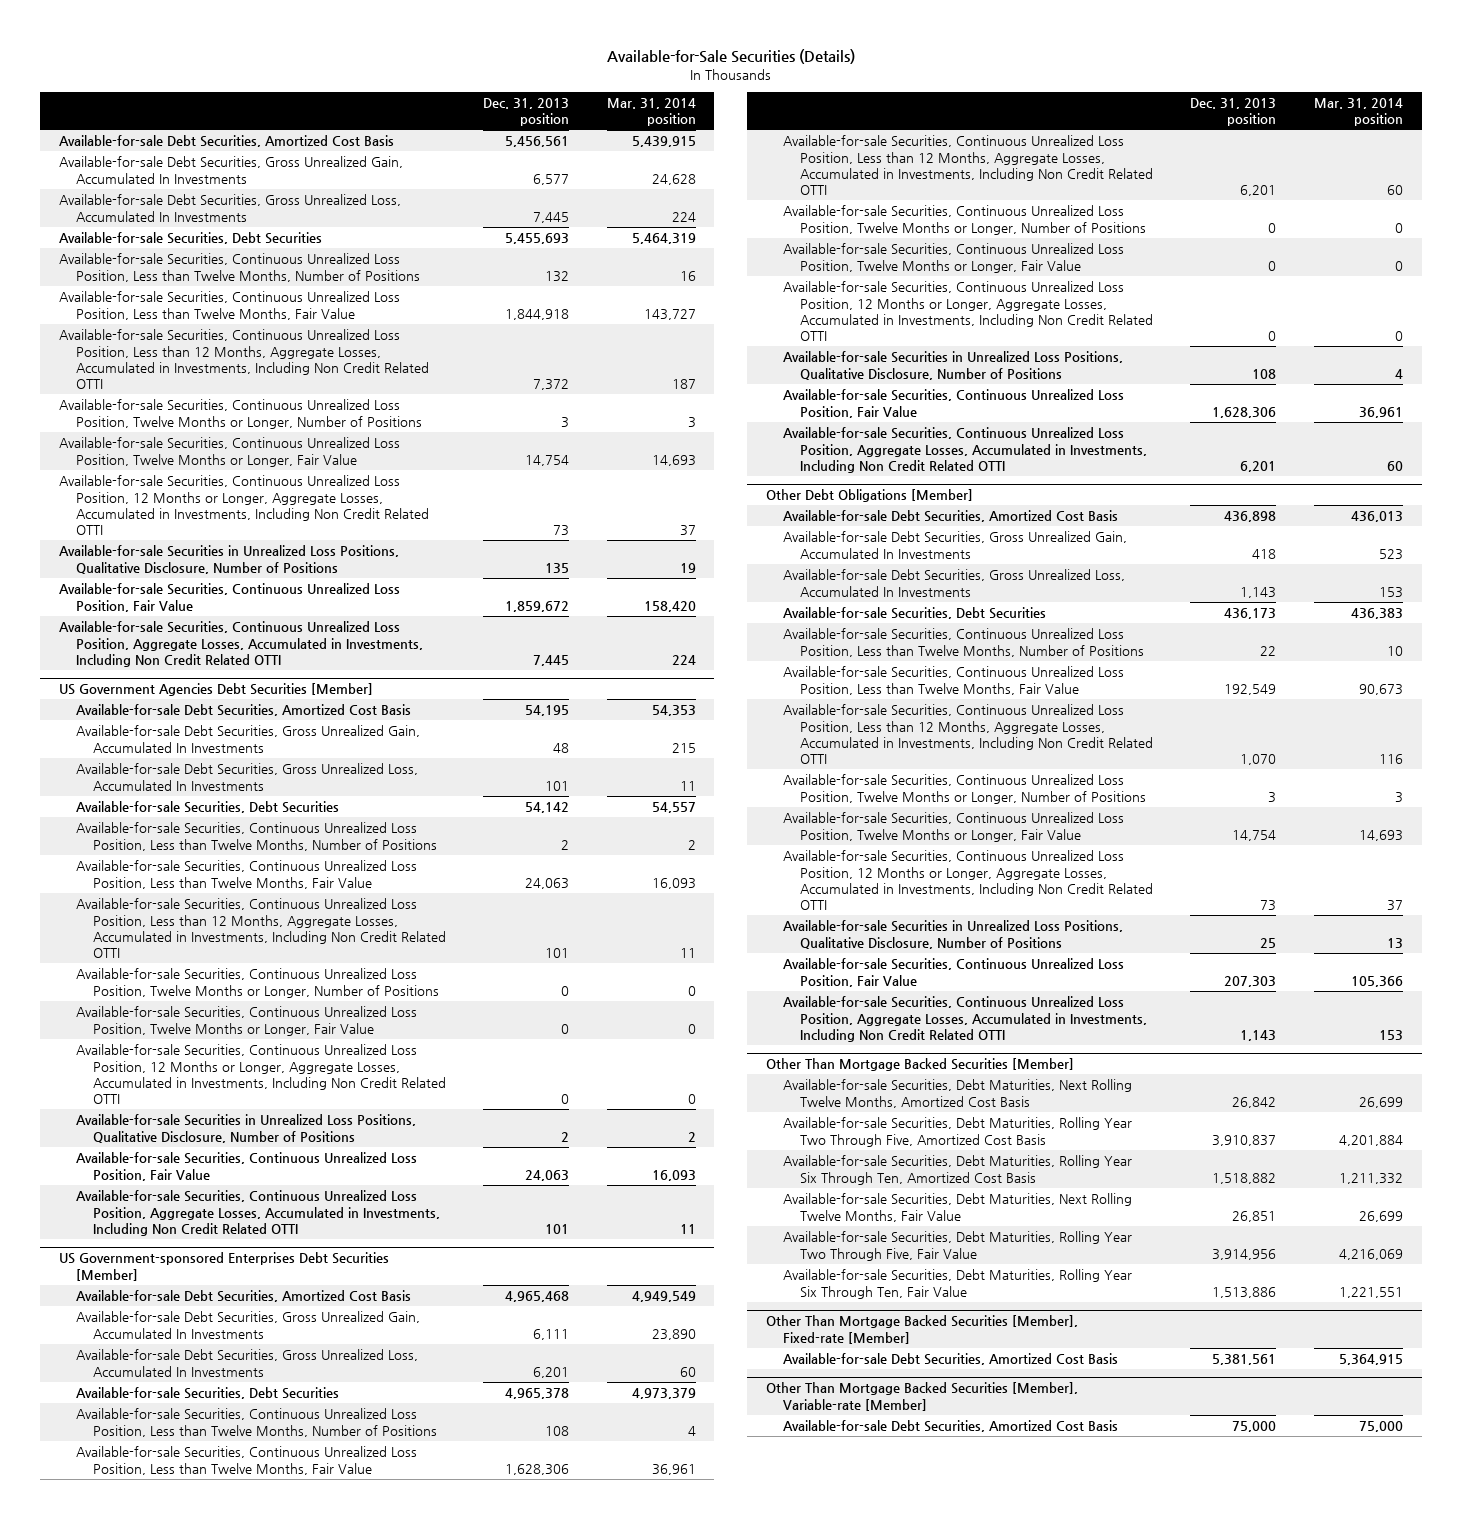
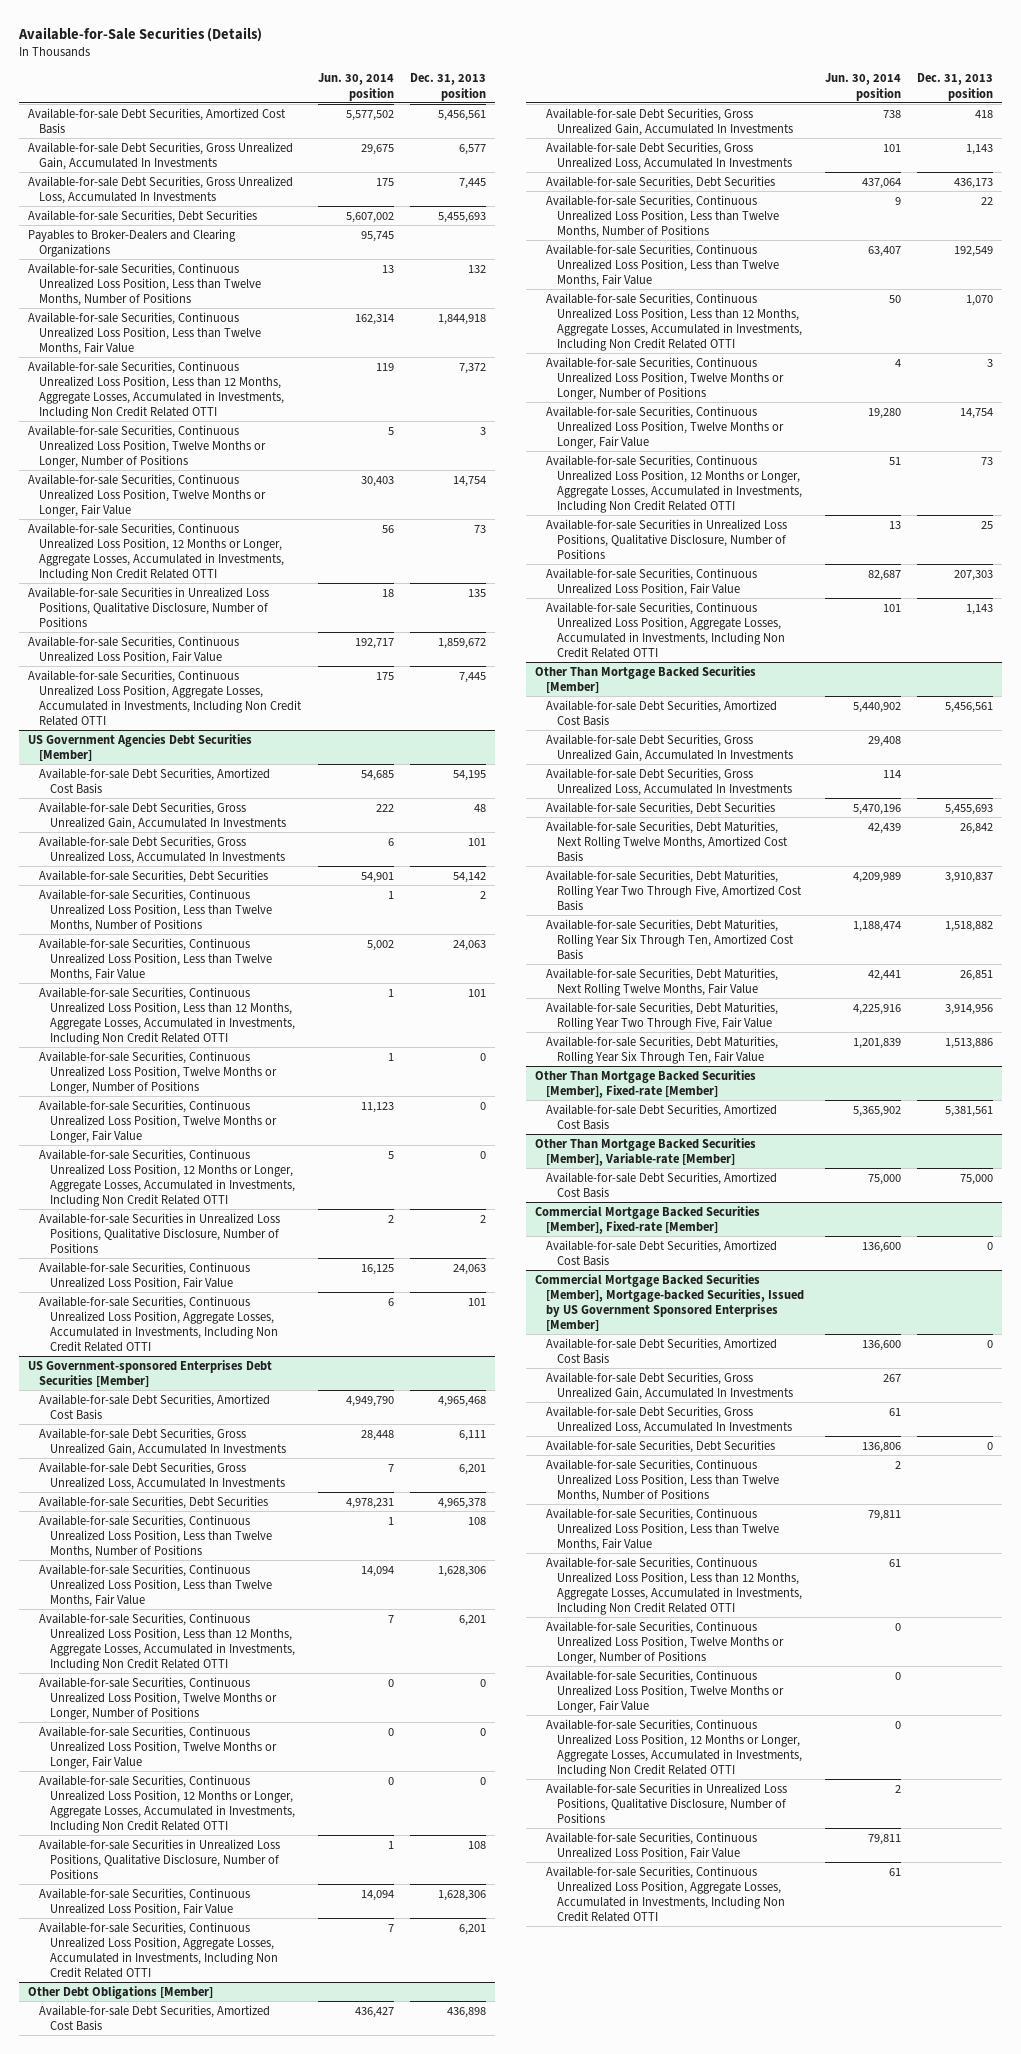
- | Dec. 31, 2013 position | Mar. 31, 2014 position
+ | Jun. 30, 2014 position | Dec. 31, 2013 position
+ Payables to Broker-Dealers and Clearing Organizations | 95,745 |
@ Other Than Mortgage Backed Securities [Member]
+ Available-for-sale Debt Securities, Amortized Cost Basis | 5,440,902 | 5,456,561
+ Available-for-sale Debt Securities, Gross Unrealized Gain, Accumulated In Investments | 29,408 |
+ Available-for-sale Debt Securities, Gross Unrealized Loss, Accumulated In Investments | 114 |
+ Available-for-sale Securities, Debt Securities | 5,470,196 | 5,455,693
+ Commercial Mortgage Backed Securities [Member], Fixed-rate [Member]
+ Available-for-sale Debt Securities, Amortized Cost Basis | 136,600 | 0
+ Commercial Mortgage Backed Securities [Member], Mortgage-backed Securities, Issued by US Government Sponsored Enterprises [Member]
+ Available-for-sale Debt Securities, Amortized Cost Basis | 136,600 | 0
+ Available-for-sale Debt Securities, Gross Unrealized Gain, Accumulated In Investments | 267 |
+ Available-for-sale Debt Securities, Gross Unrealized Loss, Accumulated In Investments | 61 |
+ Available-for-sale Securities, Debt Securities | 136,806 | 0
+ Available-for-sale Securities, Continuous Unrealized Loss Position, Less than Twelve Months, Number of Positions | 2 |
+ Available-for-sale Securities, Continuous Unrealized Loss Position, Less than Twelve Months, Fair Value | 79,811 |
+ Available-for-sale Securities, Continuous Unrealized Loss Position, Less than 12 Months, Aggregate Losses, Accumulated in Investments, Including Non Credit Related OTTI | 61 |
+ Available-for-sale Securities, Continuous Unrealized Loss Position, Twelve Months or Longer, Number of Positions | 0 |
+ Available-for-sale Securities, Continuous Unrealized Loss Position, Twelve Months or Longer, Fair Value | 0 |
+ Available-for-sale Securities, Continuous Unrealized Loss Position, 12 Months or Longer, Aggregate Losses, Accumulated in Investments, Including Non Credit Related OTTI | 0 |
+ Available-for-sale Securities in Unrealized Loss Positions, Qualitative Disclosure, Number of Positions | 2 |
+ Available-for-sale Securities, Continuous Unrealized Loss Position, Fair Value | 79,811 |
+ Available-for-sale Securities, Continuous Unrealized Loss Position, Aggregate Losses, Accumulated in Investments, Including Non Credit Related OTTI | 61 |

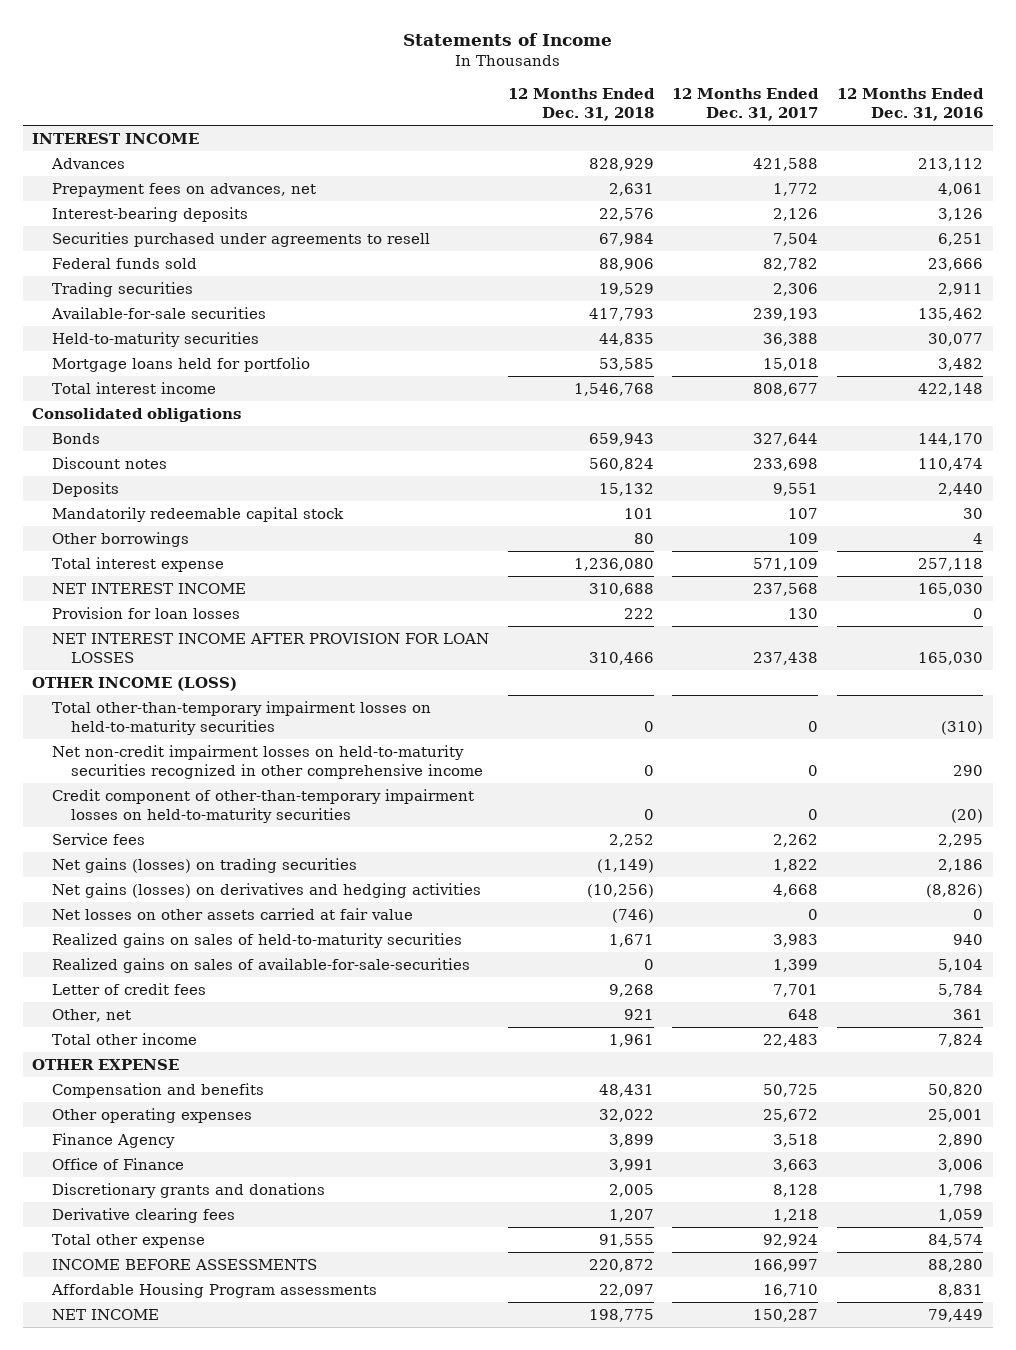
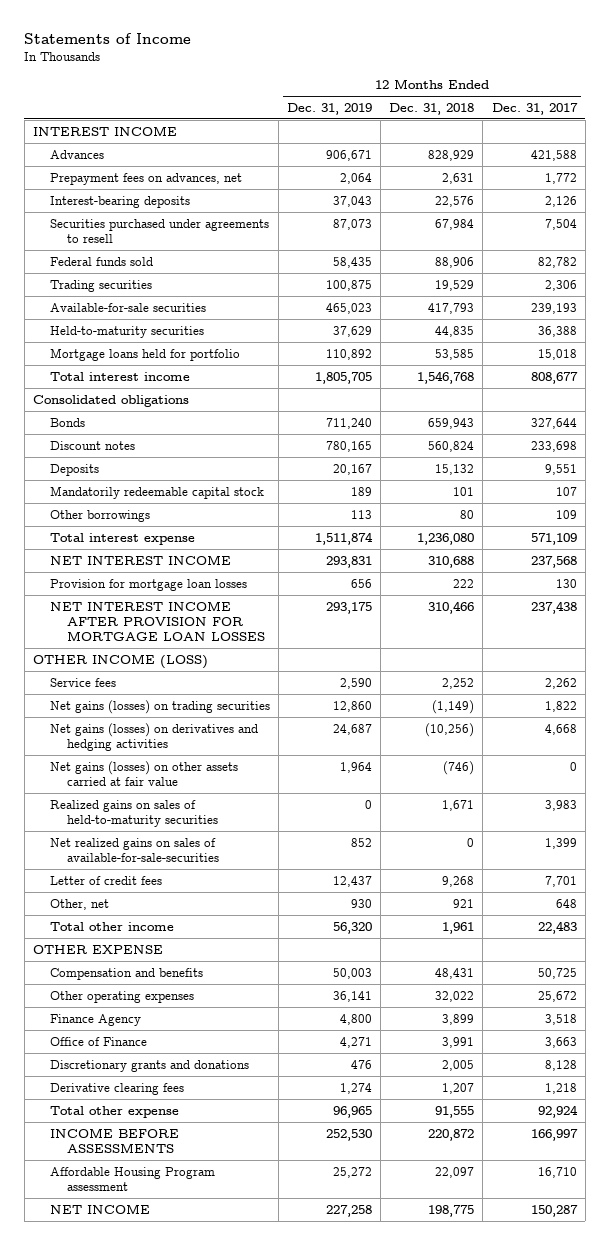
- | 12 Months Ended Dec. 31, 2018 | 12 Months Ended Dec. 31, 2017 | 12 Months Ended Dec. 31, 2016
+ | 12 Months Ended Dec. 31, 2019 | 12 Months Ended Dec. 31, 2018 | 12 Months Ended Dec. 31, 2017
- Provision for loan losses | 222 | 130 | 0
- NET INTEREST INCOME AFTER PROVISION FOR LOAN LOSSES | 310,466 | 237,438 | 165,030
+ Provision for mortgage loan losses | 656 | 222 | 130
+ NET INTEREST INCOME AFTER PROVISION FOR MORTGAGE LOAN LOSSES | 293,175 | 310,466 | 237,438
- Total other-than-temporary impairment losses on held-to-maturity securities | 0 | 0 | (310)
- Net non-credit impairment losses on held-to-maturity securities recognized in other comprehensive income | 0 | 0 | 290
- Credit component of other-than-temporary impairment losses on held-to-maturity securities | 0 | 0 | (20)
- Net losses on other assets carried at fair value | (746) | 0 | 0
+ Net gains (losses) on other assets carried at fair value | 1,964 | (746) | 0
- Realized gains on sales of available-for-sale-securities | 0 | 1,399 | 5,104
+ Net realized gains on sales of available-for-sale-securities | 852 | 0 | 1,399
- Affordable Housing Program assessments | 22,097 | 16,710 | 8,831
+ Affordable Housing Program assessment | 25,272 | 22,097 | 16,710

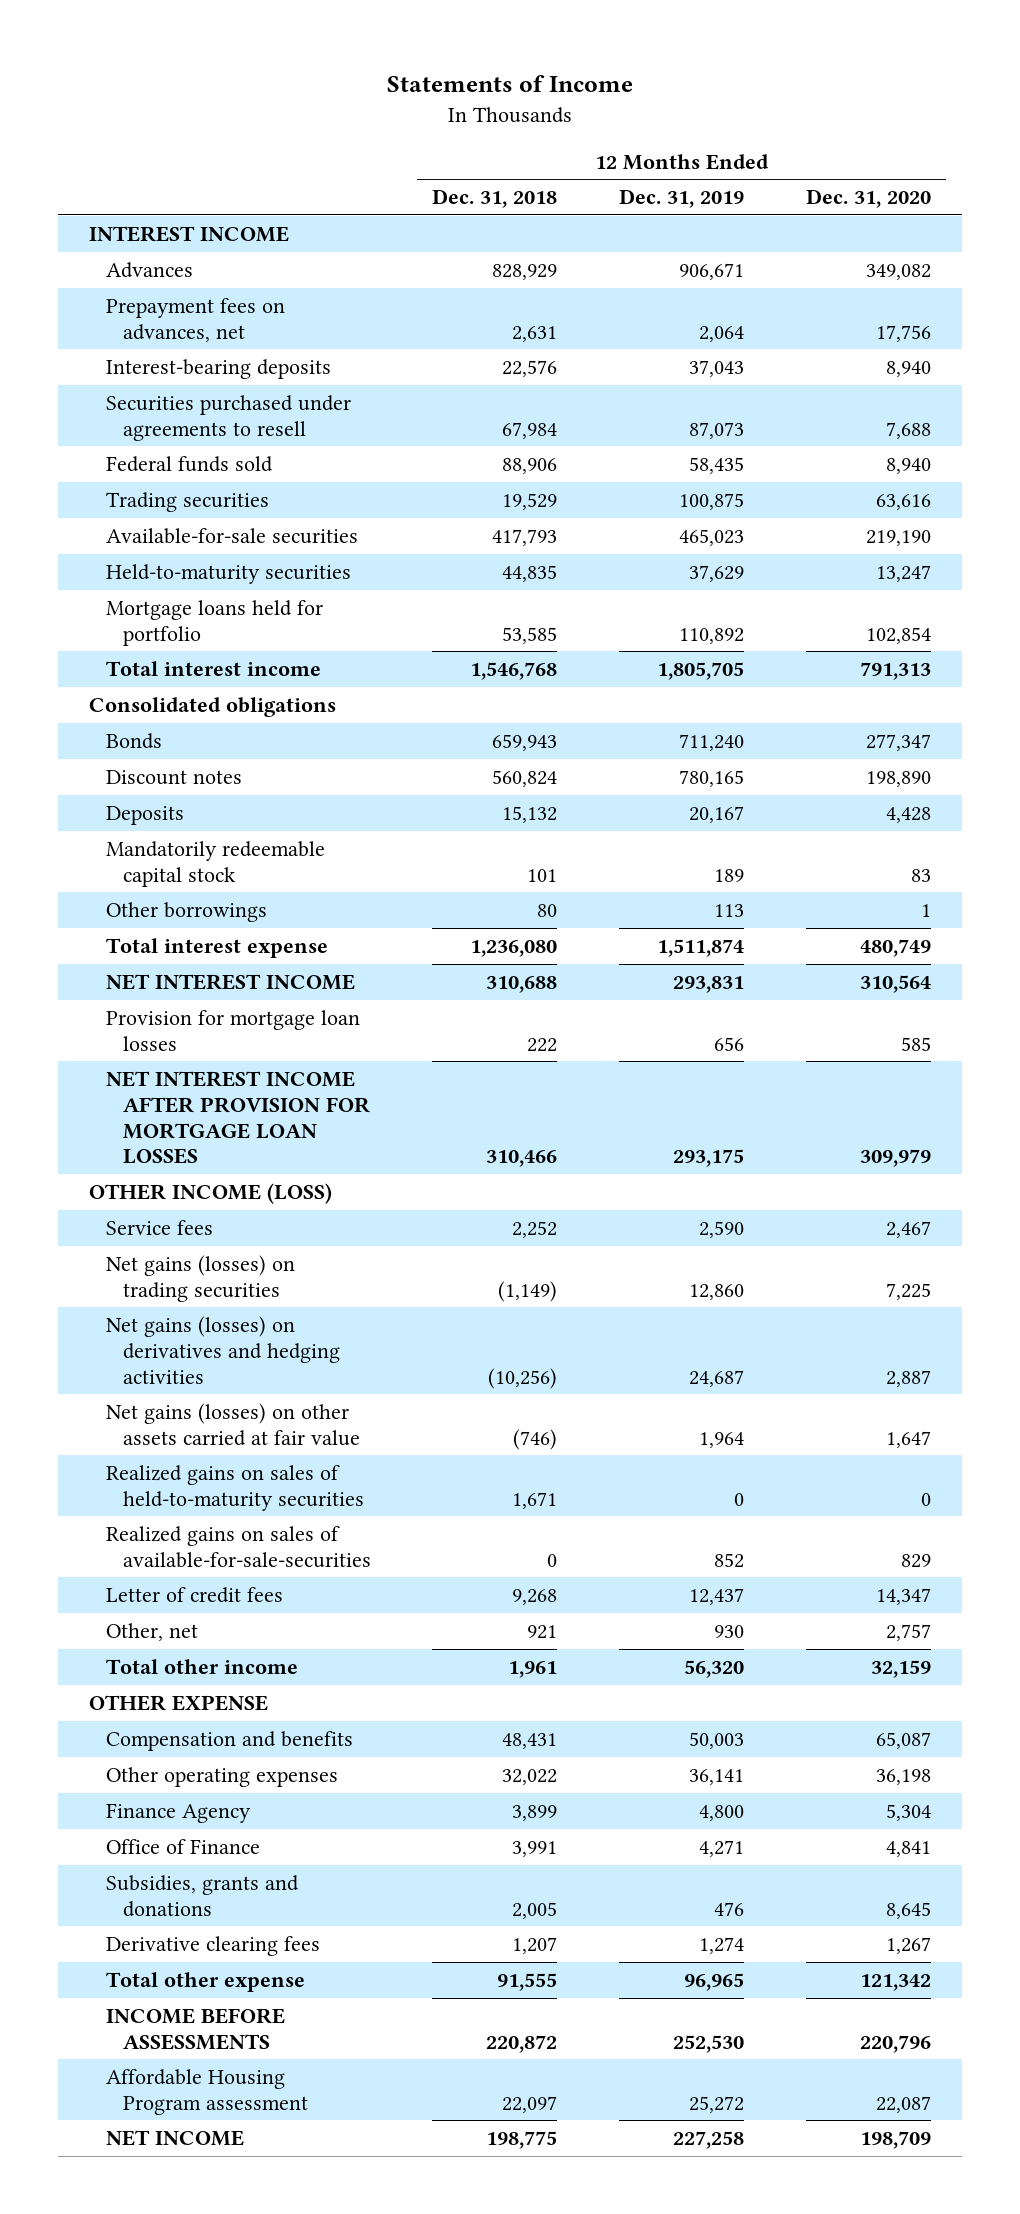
- | 12 Months Ended Dec. 31, 2019 | 12 Months Ended Dec. 31, 2018 | 12 Months Ended Dec. 31, 2017
+ | 12 Months Ended Dec. 31, 2018 | 12 Months Ended Dec. 31, 2019 | 12 Months Ended Dec. 31, 2020
- Net realized gains on sales of available-for-sale-securities | 852 | 0 | 1,399
+ Realized gains on sales of available-for-sale-securities | 0 | 852 | 829
- Discretionary grants and donations | 476 | 2,005 | 8,128
+ Subsidies, grants and donations | 2,005 | 476 | 8,645

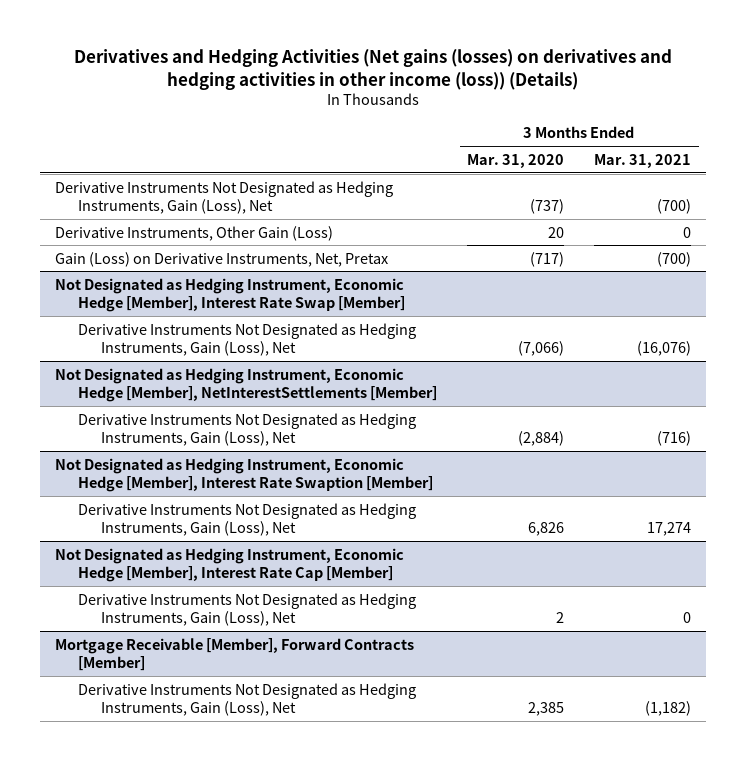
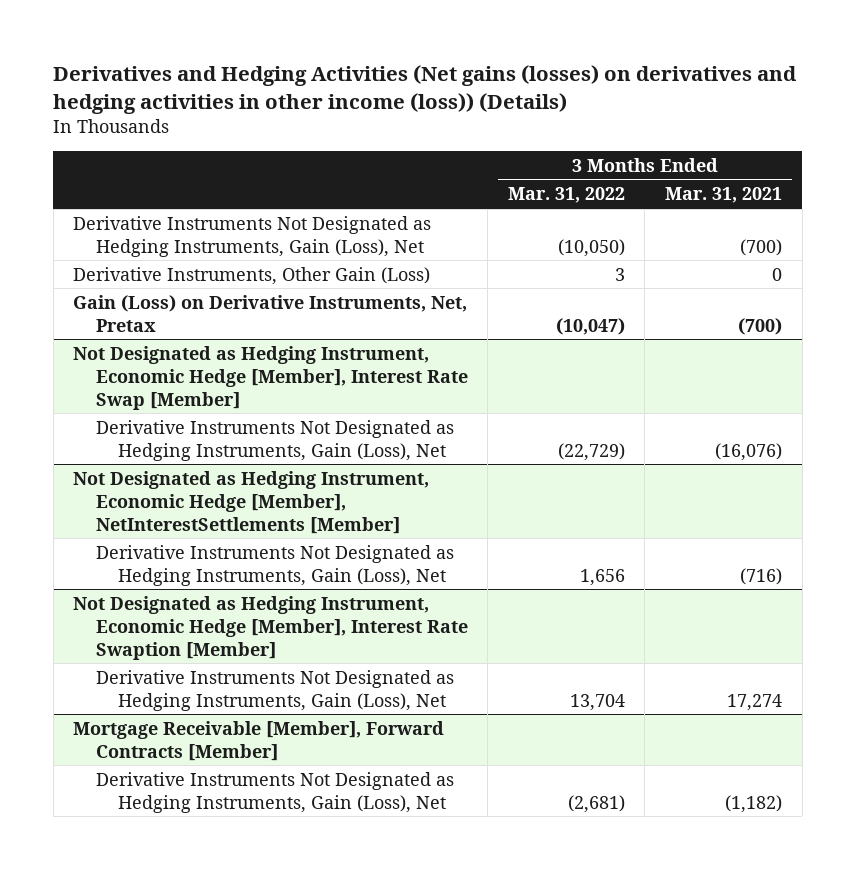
- | 3 Months Ended Mar. 31, 2020 | 3 Months Ended Mar. 31, 2021
+ | 3 Months Ended Mar. 31, 2022 | 3 Months Ended Mar. 31, 2021
- Not Designated as Hedging Instrument, Economic Hedge [Member], Interest Rate Cap [Member]
- Derivative Instruments Not Designated as Hedging Instruments, Gain (Loss), Net | 2 | 0

